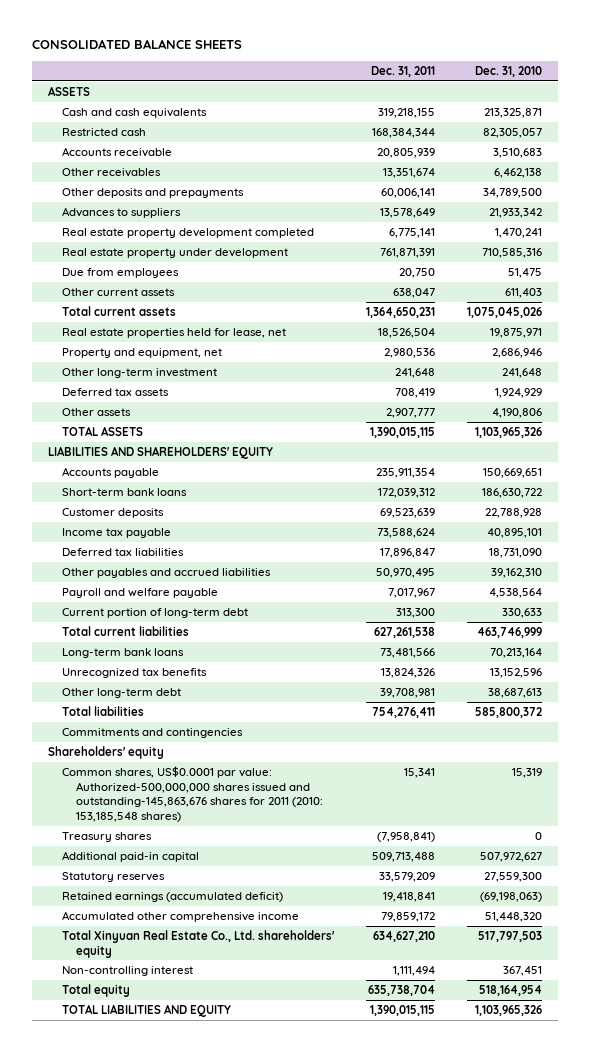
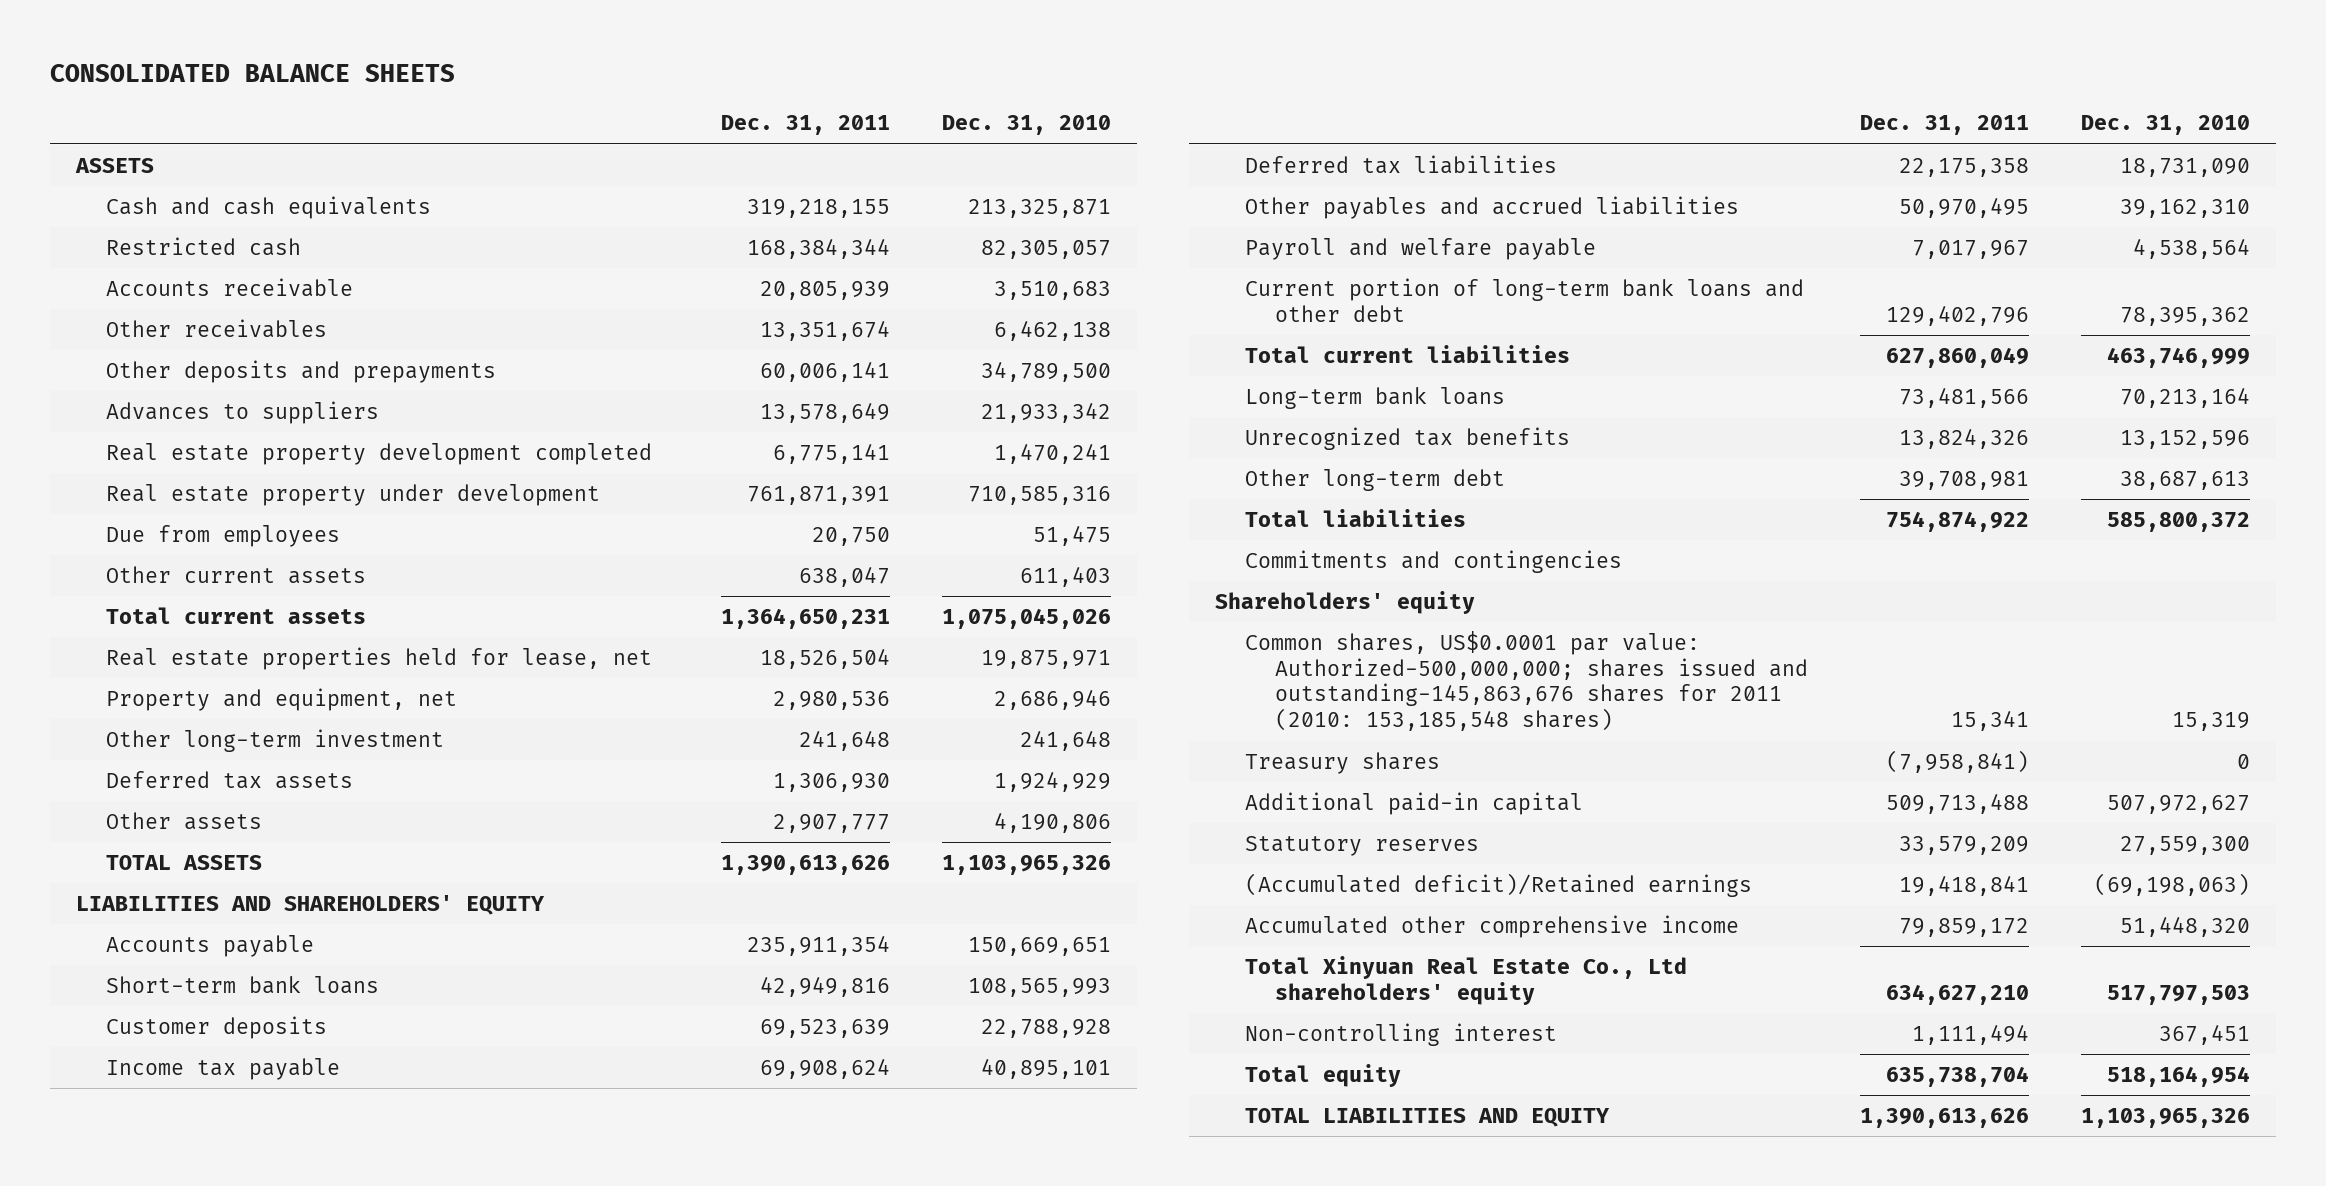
- Deferred tax assets | 708,419 | 1,924,929
+ Deferred tax assets | 1,306,930 | 1,924,929
- TOTAL ASSETS | 1,390,015,115 | 1,103,965,326
+ TOTAL ASSETS | 1,390,613,626 | 1,103,965,326
- Short-term bank loans | 172,039,312 | 186,630,722
+ Short-term bank loans | 42,949,816 | 108,565,993
- Income tax payable | 73,588,624 | 40,895,101
- Deferred tax liabilities | 17,896,847 | 18,731,090
+ Income tax payable | 69,908,624 | 40,895,101
+ Deferred tax liabilities | 22,175,358 | 18,731,090
- Current portion of long-term debt | 313,300 | 330,633
- Total current liabilities | 627,261,538 | 463,746,999
+ Current portion of long-term bank loans and other debt | 129,402,796 | 78,395,362
+ Total current liabilities | 627,860,049 | 463,746,999
- Total liabilities | 754,276,411 | 585,800,372
+ Total liabilities | 754,874,922 | 585,800,372
- Common shares, US$0.0001 par value: Authorized-500,000,000 shares issued and outstanding-145,863,676 shares for 2011 (2010: 153,185,548 shares) | 15,341 | 15,319
+ Common shares, US$0.0001 par value: Authorized-500,000,000; shares issued and outstanding-145,863,676 shares for 2011 (2010: 153,185,548 shares) | 15,341 | 15,319
- Retained earnings (accumulated deficit) | 19,418,841 | (69,198,063)
+ (Accumulated deficit)/Retained earnings | 19,418,841 | (69,198,063)
- Total Xinyuan Real Estate Co., Ltd. shareholders' equity | 634,627,210 | 517,797,503
+ Total Xinyuan Real Estate Co., Ltd shareholders' equity | 634,627,210 | 517,797,503
- TOTAL LIABILITIES AND EQUITY | 1,390,015,115 | 1,103,965,326
+ TOTAL LIABILITIES AND EQUITY | 1,390,613,626 | 1,103,965,326

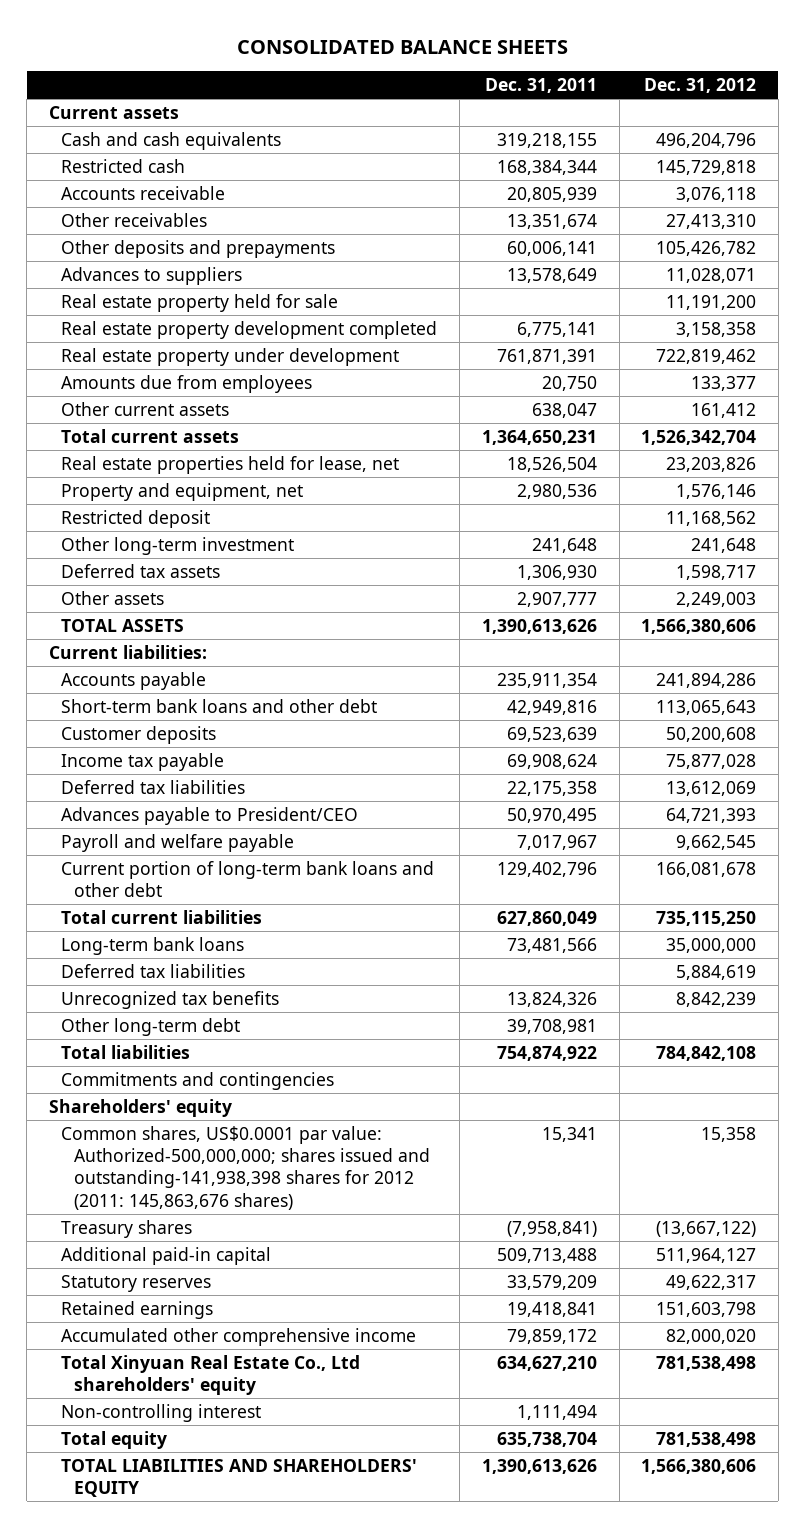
- | Dec. 31, 2011 | Dec. 31, 2010
+ | Dec. 31, 2011 | Dec. 31, 2012
- ASSETS
+ Current assets
+ Real estate property held for sale | | 11,191,200
- Due from employees | 20,750 | 51,475
+ Amounts due from employees | 20,750 | 133,377
+ Restricted deposit | | 11,168,562
- LIABILITIES AND SHAREHOLDERS' EQUITY
+ Current liabilities:
- Short-term bank loans | 42,949,816 | 108,565,993
+ Short-term bank loans and other debt | 42,949,816 | 113,065,643
- Other payables and accrued liabilities | 50,970,495 | 39,162,310
+ Advances payable to President/CEO | 50,970,495 | 64,721,393
+ Deferred tax liabilities | | 5,884,619
- Common shares, US$0.0001 par value: Authorized-500,000,000; shares issued and outstanding-145,863,676 shares for 2011 (2010: 153,185,548 shares) | 15,341 | 15,319
+ Common shares, US$0.0001 par value: Authorized-500,000,000; shares issued and outstanding-141,938,398 shares for 2012 (2011: 145,863,676 shares) | 15,341 | 15,358
- (Accumulated deficit)/Retained earnings | 19,418,841 | (69,198,063)
+ Retained earnings | 19,418,841 | 151,603,798
- TOTAL LIABILITIES AND EQUITY | 1,390,613,626 | 1,103,965,326
+ TOTAL LIABILITIES AND SHAREHOLDERS' EQUITY | 1,390,613,626 | 1,566,380,606

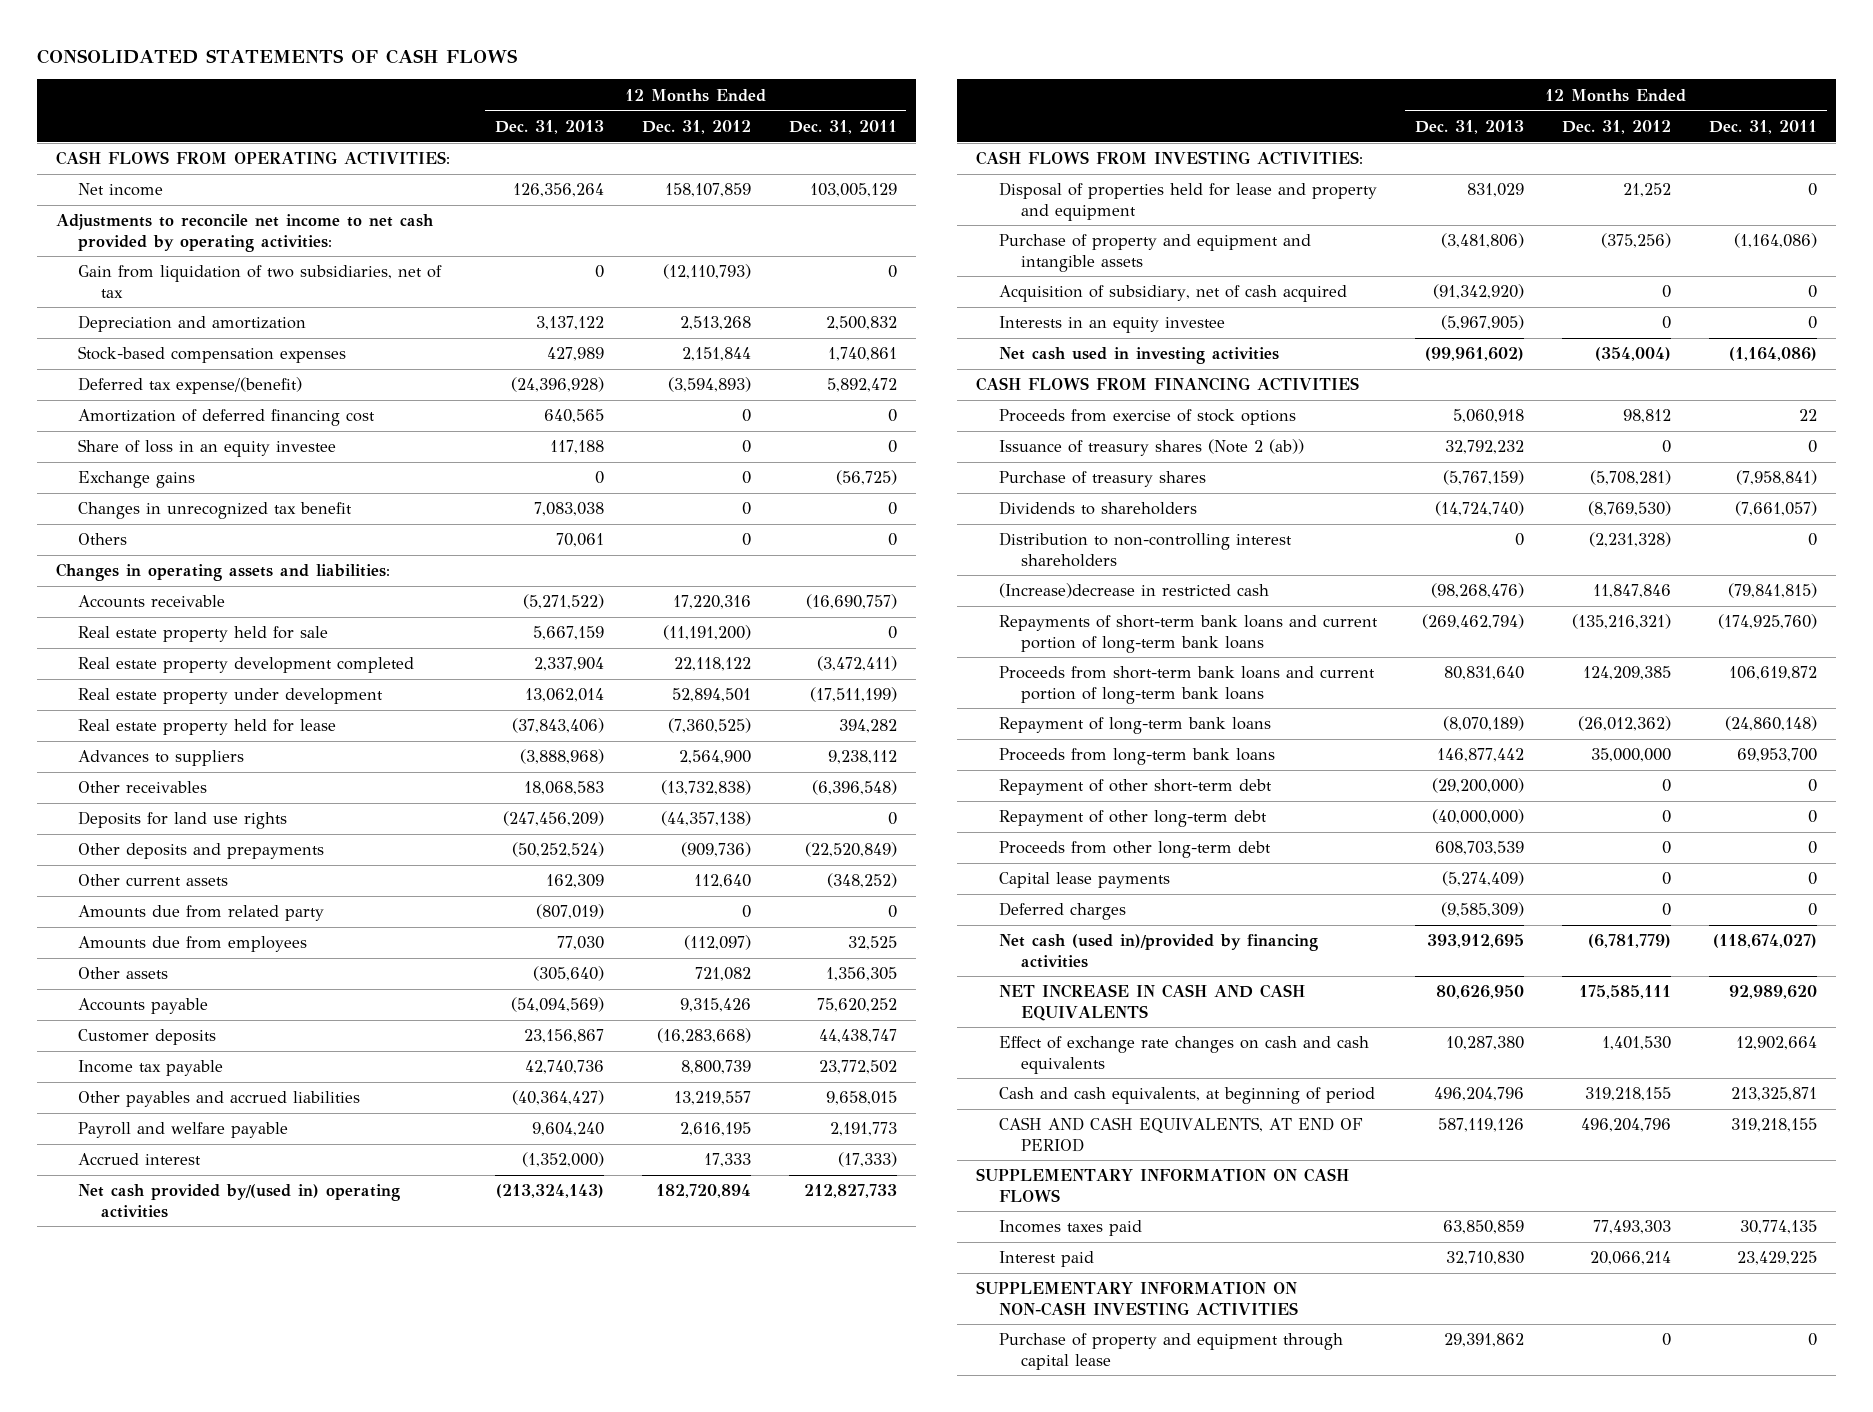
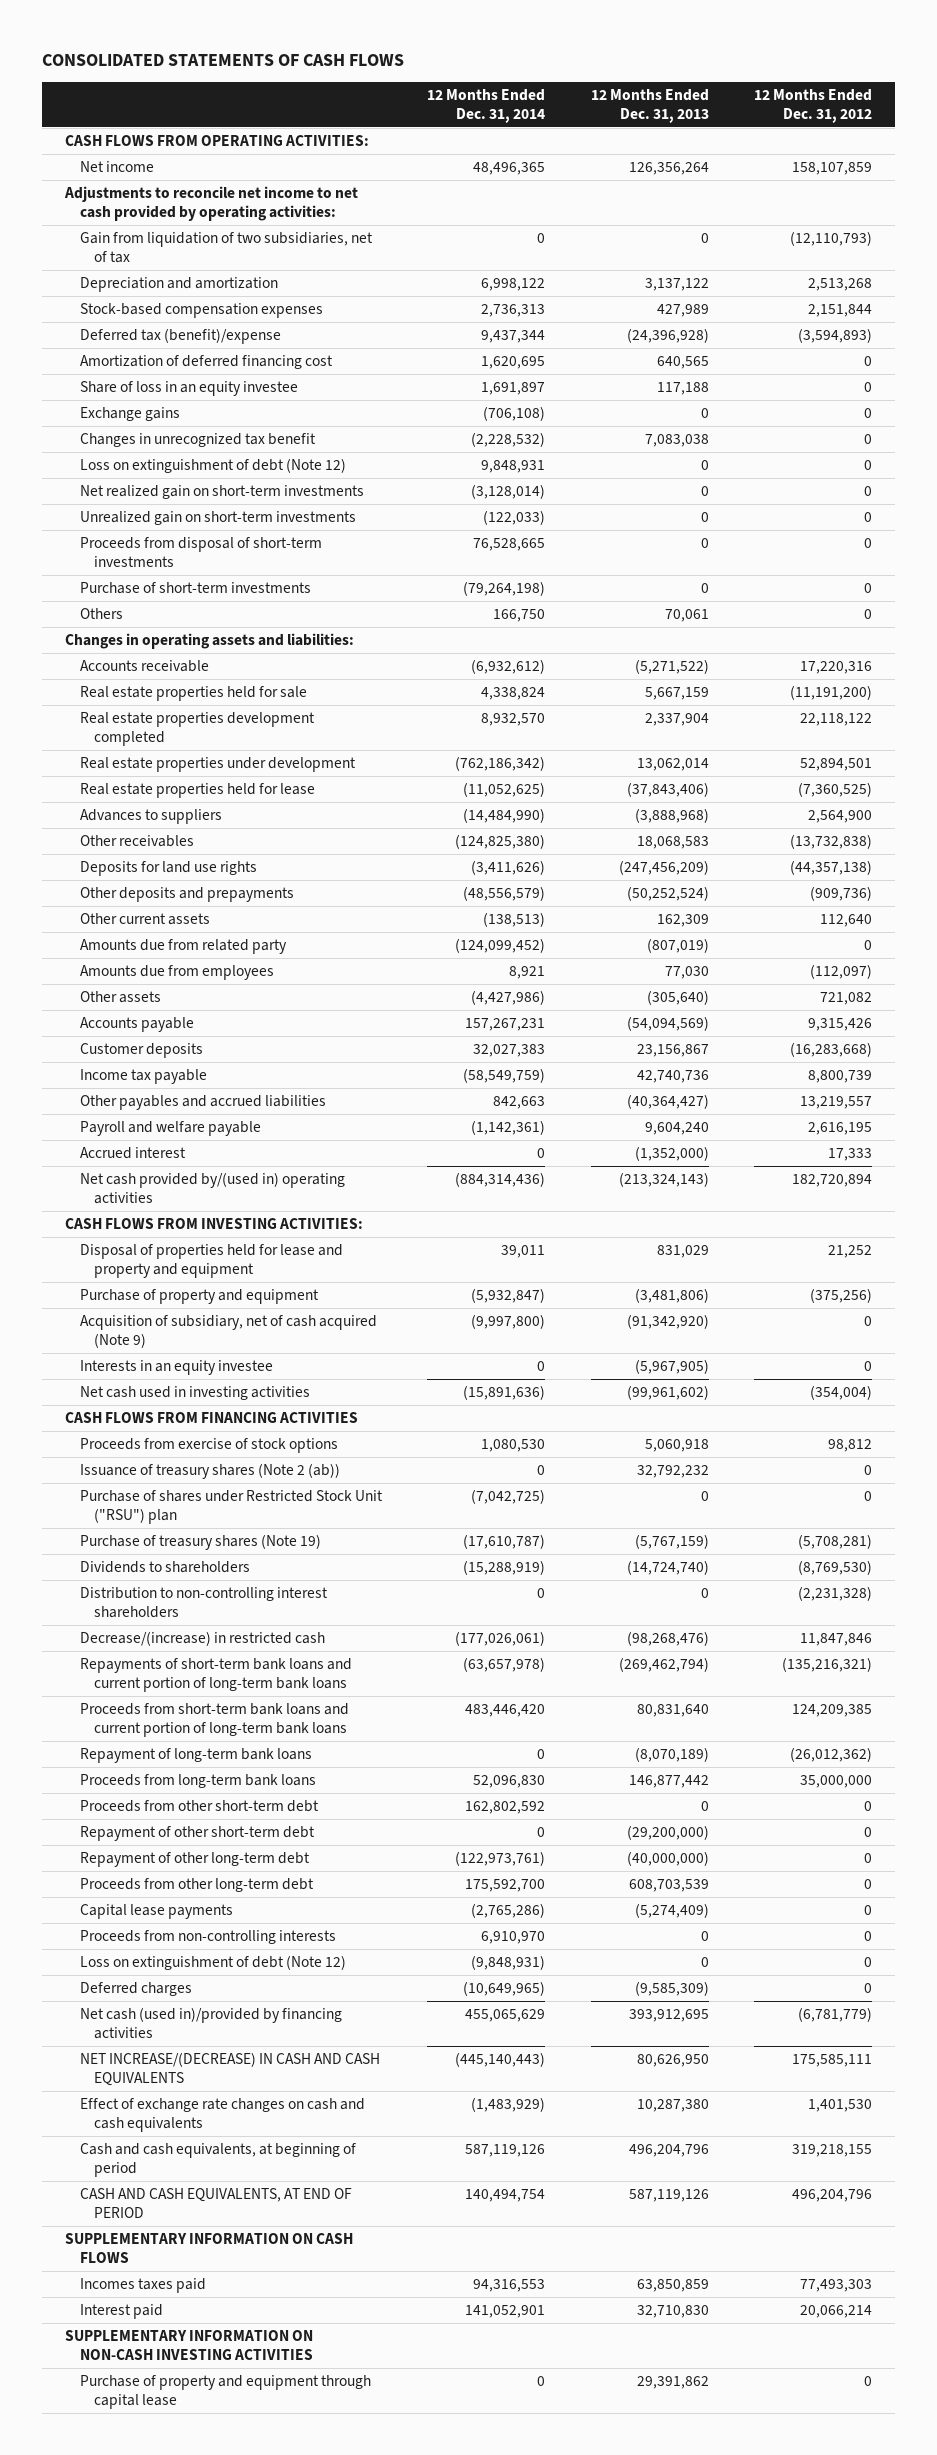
- | 12 Months Ended Dec. 31, 2013 | 12 Months Ended Dec. 31, 2012 | 12 Months Ended Dec. 31, 2011
+ | 12 Months Ended Dec. 31, 2014 | 12 Months Ended Dec. 31, 2013 | 12 Months Ended Dec. 31, 2012
- Deferred tax expense/(benefit) | (24,396,928) | (3,594,893) | 5,892,472
+ Deferred tax (benefit)/expense | 9,437,344 | (24,396,928) | (3,594,893)
+ Loss on extinguishment of debt (Note 12) | 9,848,931 | 0 | 0
+ Net realized gain on short-term investments | (3,128,014) | 0 | 0
+ Unrealized gain on short-term investments | (122,033) | 0 | 0
+ Proceeds from disposal of short-term investments | 76,528,665 | 0 | 0
+ Purchase of short-term investments | (79,264,198) | 0 | 0
- Real estate property held for sale | 5,667,159 | (11,191,200) | 0
- Real estate property development completed | 2,337,904 | 22,118,122 | (3,472,411)
- Real estate property under development | 13,062,014 | 52,894,501 | (17,511,199)
- Real estate property held for lease | (37,843,406) | (7,360,525) | 394,282
+ Real estate properties held for sale | 4,338,824 | 5,667,159 | (11,191,200)
+ Real estate properties development completed | 8,932,570 | 2,337,904 | 22,118,122
+ Real estate properties under development | (762,186,342) | 13,062,014 | 52,894,501
+ Real estate properties held for lease | (11,052,625) | (37,843,406) | (7,360,525)
- Purchase of property and equipment and intangible assets | (3,481,806) | (375,256) | (1,164,086)
- Acquisition of subsidiary, net of cash acquired | (91,342,920) | 0 | 0
+ Purchase of property and equipment | (5,932,847) | (3,481,806) | (375,256)
+ Acquisition of subsidiary, net of cash acquired (Note 9) | (9,997,800) | (91,342,920) | 0
- Purchase of treasury shares | (5,767,159) | (5,708,281) | (7,958,841)
+ Purchase of shares under Restricted Stock Unit ("RSU") plan | (7,042,725) | 0 | 0
+ Purchase of treasury shares (Note 19) | (17,610,787) | (5,767,159) | (5,708,281)
- (Increase)decrease in restricted cash | (98,268,476) | 11,847,846 | (79,841,815)
+ Decrease/(increase) in restricted cash | (177,026,061) | (98,268,476) | 11,847,846
+ Proceeds from other short-term debt | 162,802,592 | 0 | 0
+ Proceeds from non-controlling interests | 6,910,970 | 0 | 0
+ Loss on extinguishment of debt (Note 12) | (9,848,931) | 0 | 0
- NET INCREASE IN CASH AND CASH EQUIVALENTS | 80,626,950 | 175,585,111 | 92,989,620
+ NET INCREASE/(DECREASE) IN CASH AND CASH EQUIVALENTS | (445,140,443) | 80,626,950 | 175,585,111

